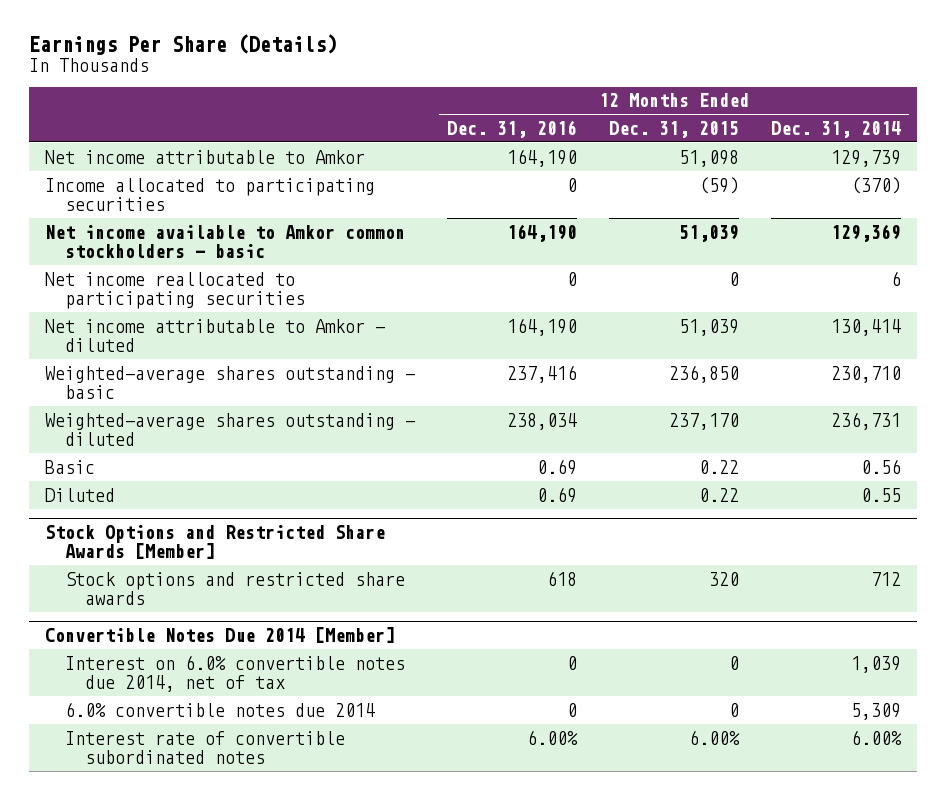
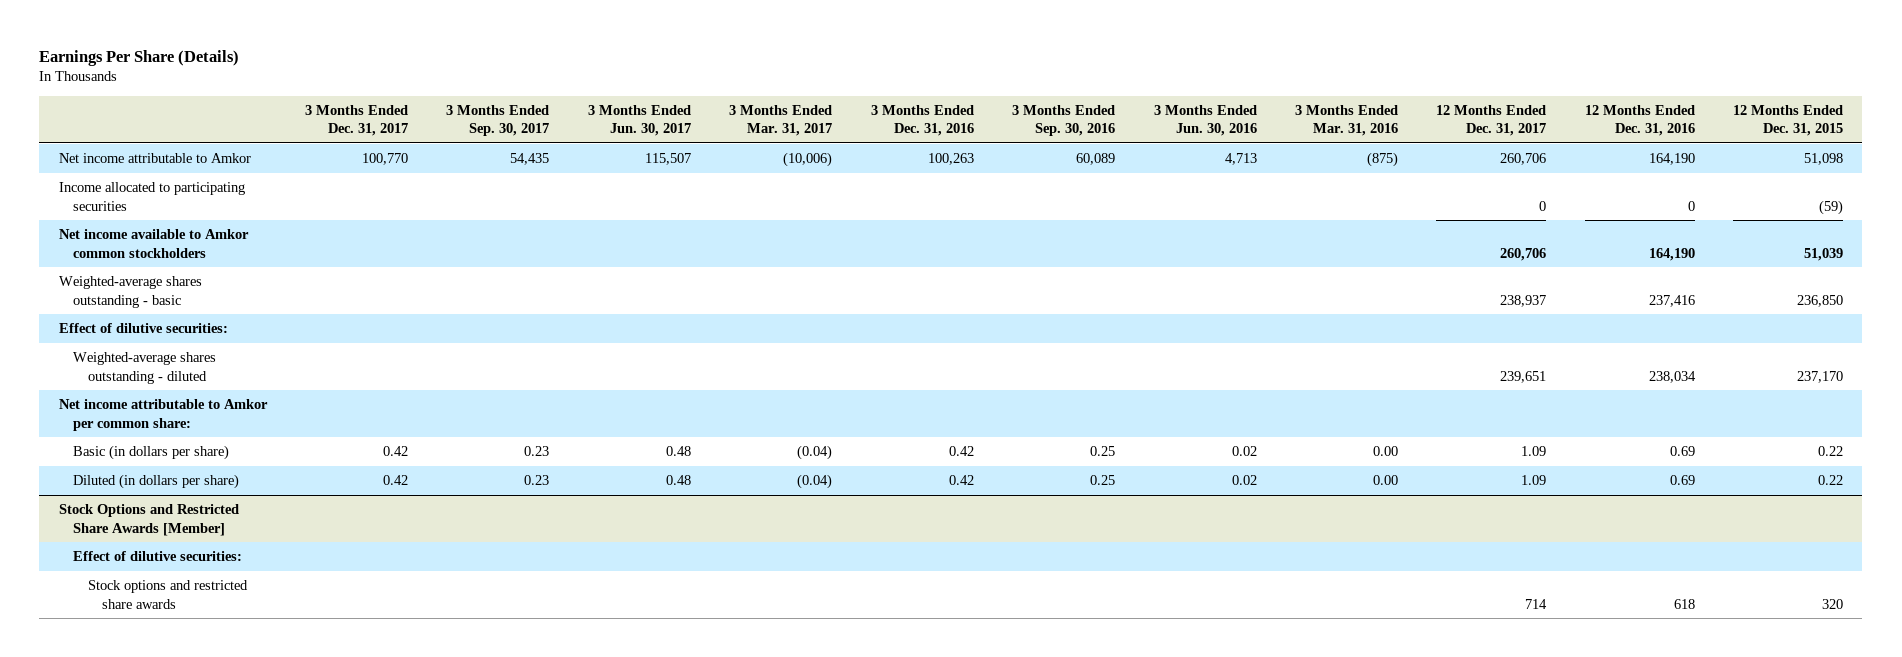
- | 12 Months Ended Dec. 31, 2016 | 12 Months Ended Dec. 31, 2015 | 12 Months Ended Dec. 31, 2014
+ | 3 Months Ended Dec. 31, 2017 | 3 Months Ended Sep. 30, 2017 | 3 Months Ended Jun. 30, 2017 | 3 Months Ended Mar. 31, 2017 | 3 Months Ended Dec. 31, 2016 | 3 Months Ended Sep. 30, 2016 | 3 Months Ended Jun. 30, 2016 | 3 Months Ended Mar. 31, 2016 | 12 Months Ended Dec. 31, 2017 | 12 Months Ended Dec. 31, 2016 | 12 Months Ended Dec. 31, 2015
- Net income available to Amkor common stockholders - basic | 164,190 | 51,039 | 129,369
- Net income reallocated to participating securities | 0 | 0 | 6
- Net income attributable to Amkor - diluted | 164,190 | 51,039 | 130,414
+ Net income available to Amkor common stockholders | | | | | | | | | 260,706 | 164,190 | 51,039
+ Effect of dilutive securities:
- Basic | 0.69 | 0.22 | 0.56
- Diluted | 0.69 | 0.22 | 0.55
+ Net income attributable to Amkor per common share:
+ Basic (in dollars per share) | 0.42 | 0.23 | 0.48 | (0.04) | 0.42 | 0.25 | 0.02 | 0.00 | 1.09 | 0.69 | 0.22
+ Diluted (in dollars per share) | 0.42 | 0.23 | 0.48 | (0.04) | 0.42 | 0.25 | 0.02 | 0.00 | 1.09 | 0.69 | 0.22
@ Stock Options and Restricted Share Awards [Member]
+ Effect of dilutive securities:
- Convertible Notes Due 2014 [Member]
- Interest on 6.0% convertible notes due 2014, net of tax | 0 | 0 | 1,039
- 6.0% convertible notes due 2014 | 0 | 0 | 5,309
- Interest rate of convertible subordinated notes | 6.00% | 6.00% | 6.00%

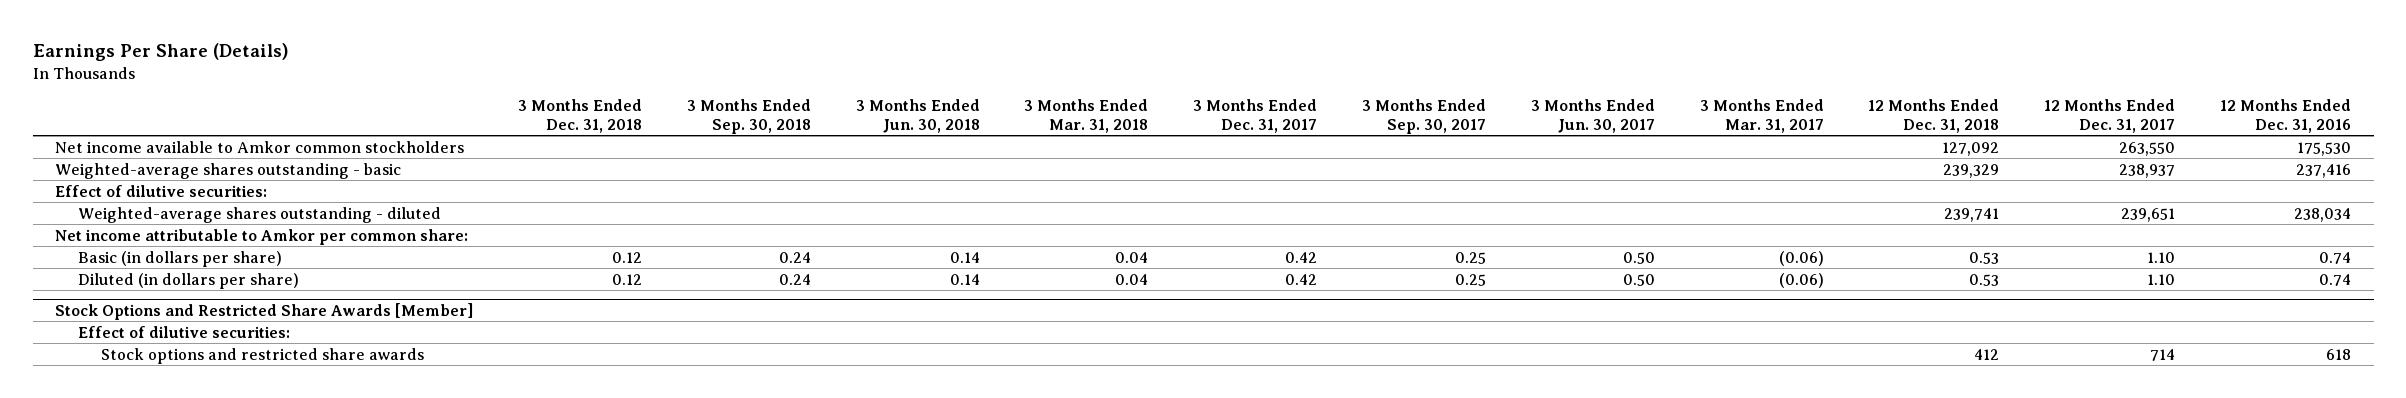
- | 3 Months Ended Dec. 31, 2017 | 3 Months Ended Sep. 30, 2017 | 3 Months Ended Jun. 30, 2017 | 3 Months Ended Mar. 31, 2017 | 3 Months Ended Dec. 31, 2016 | 3 Months Ended Sep. 30, 2016 | 3 Months Ended Jun. 30, 2016 | 3 Months Ended Mar. 31, 2016 | 12 Months Ended Dec. 31, 2017 | 12 Months Ended Dec. 31, 2016 | 12 Months Ended Dec. 31, 2015
+ | 3 Months Ended Dec. 31, 2018 | 3 Months Ended Sep. 30, 2018 | 3 Months Ended Jun. 30, 2018 | 3 Months Ended Mar. 31, 2018 | 3 Months Ended Dec. 31, 2017 | 3 Months Ended Sep. 30, 2017 | 3 Months Ended Jun. 30, 2017 | 3 Months Ended Mar. 31, 2017 | 12 Months Ended Dec. 31, 2018 | 12 Months Ended Dec. 31, 2017 | 12 Months Ended Dec. 31, 2016
- Net income attributable to Amkor | 100,770 | 54,435 | 115,507 | (10,006) | 100,263 | 60,089 | 4,713 | (875) | 260,706 | 164,190 | 51,098
- Income allocated to participating securities | | | | | | | | | 0 | 0 | (59)
- Net income available to Amkor common stockholders | | | | | | | | | 260,706 | 164,190 | 51,039
+ Net income available to Amkor common stockholders | | | | | | | | | 127,092 | 263,550 | 175,530
- Basic (in dollars per share) | 0.42 | 0.23 | 0.48 | (0.04) | 0.42 | 0.25 | 0.02 | 0.00 | 1.09 | 0.69 | 0.22
- Diluted (in dollars per share) | 0.42 | 0.23 | 0.48 | (0.04) | 0.42 | 0.25 | 0.02 | 0.00 | 1.09 | 0.69 | 0.22
+ Basic (in dollars per share) | 0.12 | 0.24 | 0.14 | 0.04 | 0.42 | 0.25 | 0.50 | (0.06) | 0.53 | 1.10 | 0.74
+ Diluted (in dollars per share) | 0.12 | 0.24 | 0.14 | 0.04 | 0.42 | 0.25 | 0.50 | (0.06) | 0.53 | 1.10 | 0.74

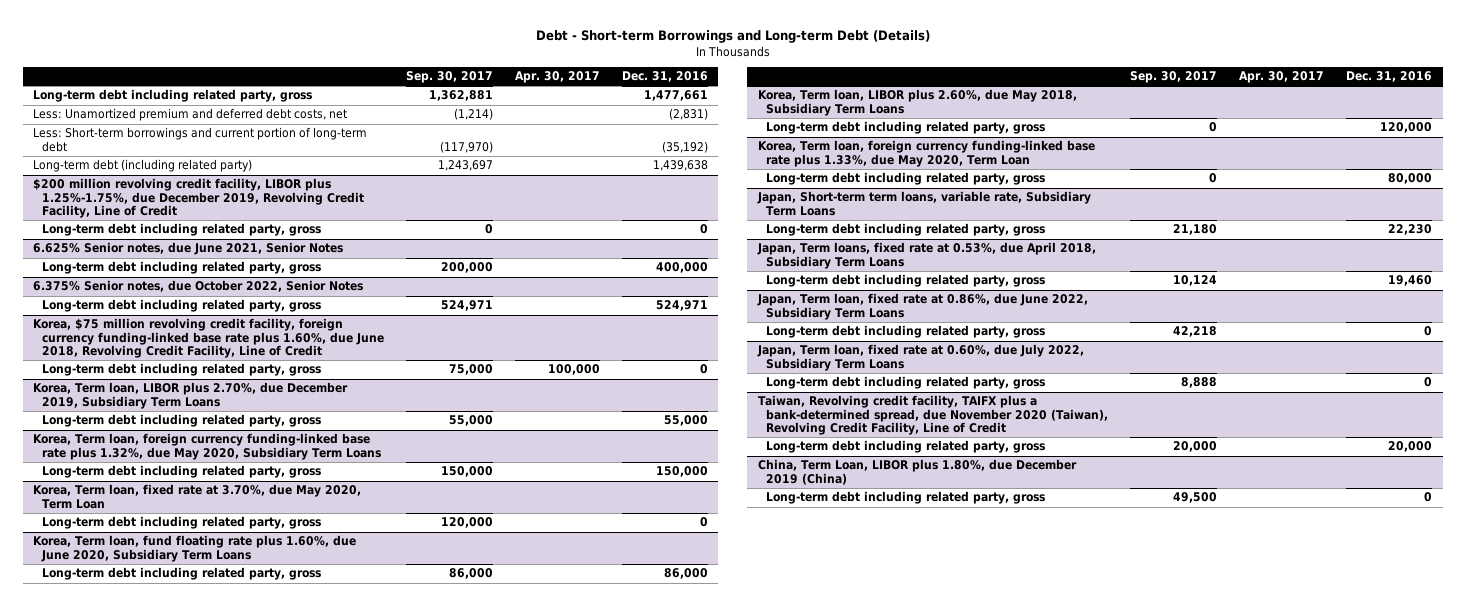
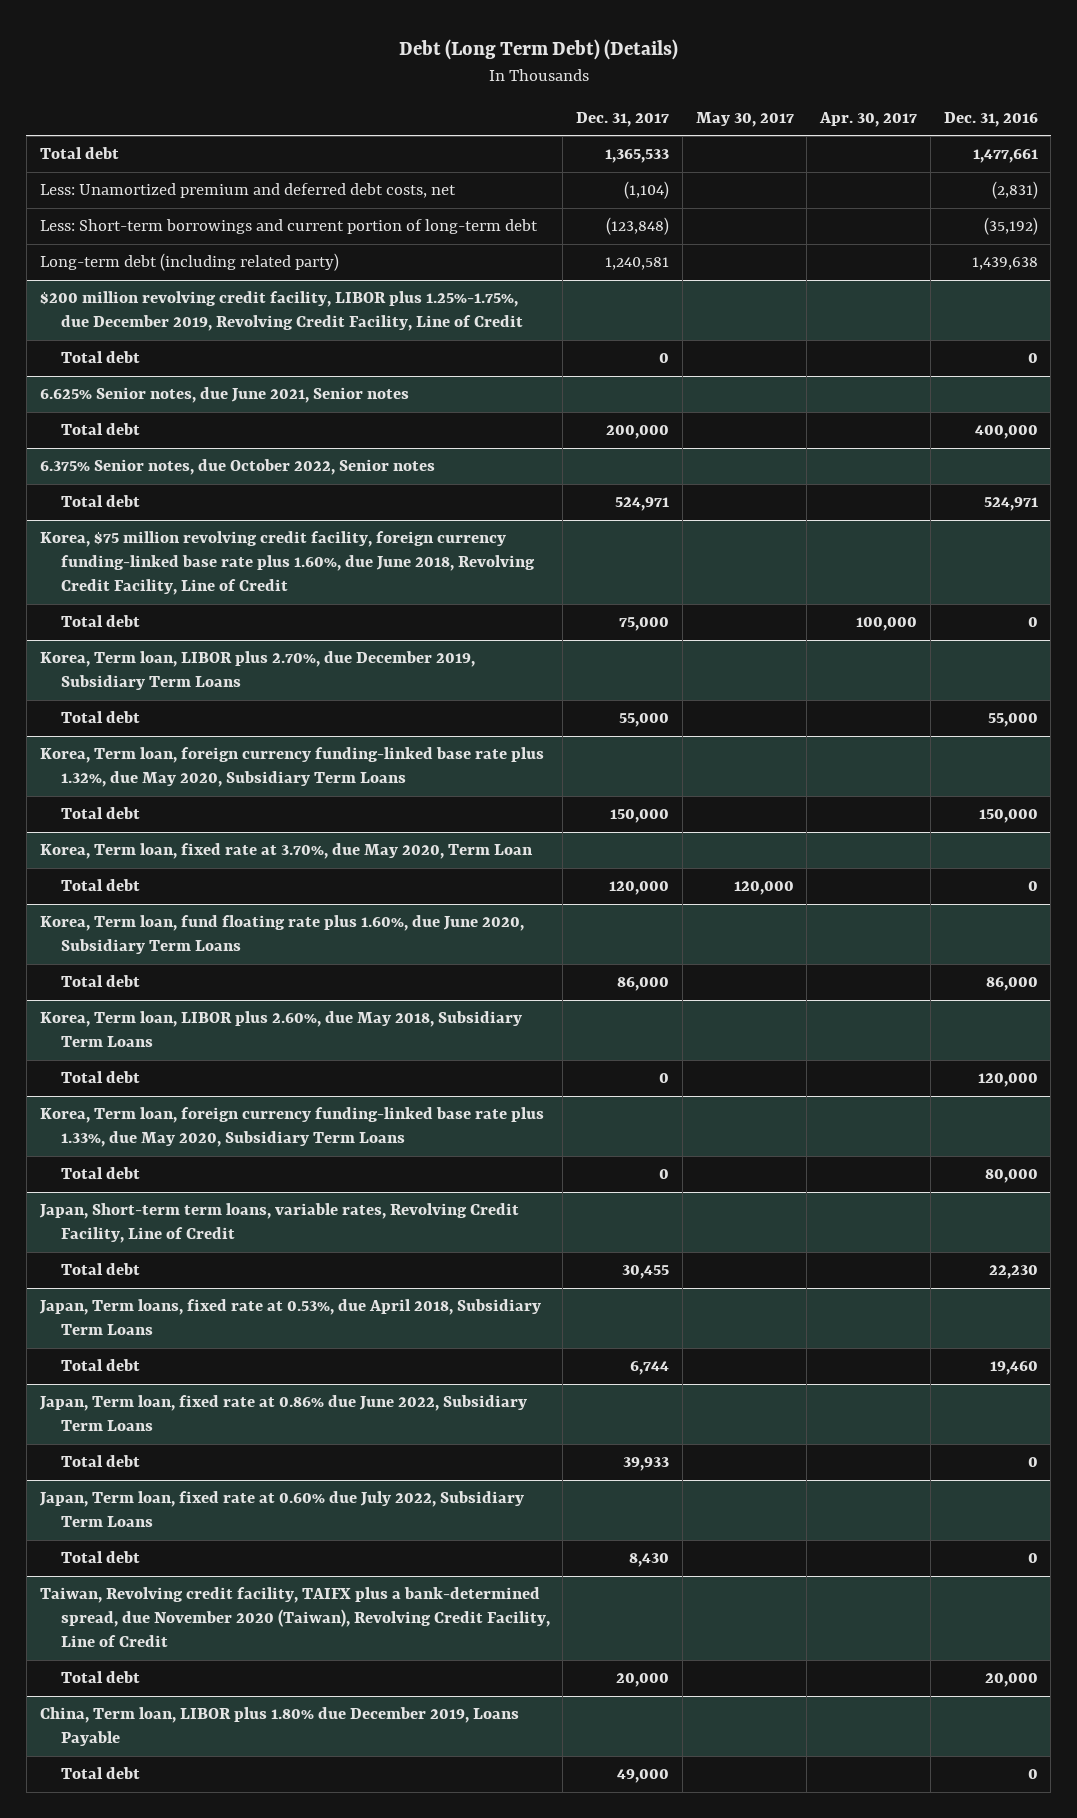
- Debt - Short-term Borrowings and Long-term Debt (Details)
+ Debt (Long Term Debt) (Details)
- | Sep. 30, 2017 | Apr. 30, 2017 | Dec. 31, 2016
+ | Dec. 31, 2017 | May 30, 2017 | Apr. 30, 2017 | Dec. 31, 2016
- Long-term debt including related party, gross | 1,362,881 | | 1,477,661
+ Total debt | 1,365,533 | | | 1,477,661
@ $200 million revolving credit facility, LIBOR plus 1.25%-1.75%, due December 2019, Revolving Credit Facility, Line of Credit
- Long-term debt including related party, gross | 0 | | 0
- 6.625% Senior notes, due June 2021, Senior Notes
- Long-term debt including related party, gross | 200,000 | | 400,000
- 6.375% Senior notes, due October 2022, Senior Notes
- Long-term debt including related party, gross | 524,971 | | 524,971
@ $200 million revolving credit facility, LIBOR plus 1.25%-1.75%, due December 2019, Revolving Credit Facility, Line of Credit
+ Total debt | 0 | | | 0
+ 6.625% Senior notes, due June 2021, Senior notes
+ Total debt | 200,000 | | | 400,000
+ 6.375% Senior notes, due October 2022, Senior notes
+ Total debt | 524,971 | | | 524,971
@ Korea, $75 million revolving credit facility, foreign currency funding-linked base rate plus 1.60%, due June 2018, Revolving Credit Facility, Line of Credit
- Long-term debt including related party, gross | 75,000 | 100,000 | 0
+ Total debt | 75,000 | | 100,000 | 0
@ Korea, Term loan, LIBOR plus 2.70%, due December 2019, Subsidiary Term Loans
- Long-term debt including related party, gross | 55,000 | | 55,000
+ Total debt | 55,000 | | | 55,000
@ Korea, Term loan, foreign currency funding-linked base rate plus 1.32%, due May 2020, Subsidiary Term Loans
- Long-term debt including related party, gross | 150,000 | | 150,000
+ Total debt | 150,000 | | | 150,000
@ Korea, Term loan, fixed rate at 3.70%, due May 2020, Term Loan
- Long-term debt including related party, gross | 120,000 | | 0
+ Total debt | 120,000 | 120,000 | | 0
@ Korea, Term loan, fund floating rate plus 1.60%, due June 2020, Subsidiary Term Loans
- Long-term debt including related party, gross | 86,000 | | 86,000
+ Total debt | 86,000 | | | 86,000
@ Korea, Term loan, LIBOR plus 2.60%, due May 2018, Subsidiary Term Loans
- Long-term debt including related party, gross | 0 | | 120,000
- Korea, Term loan, foreign currency funding-linked base rate plus 1.33%, due May 2020, Term Loan
- Long-term debt including related party, gross | 0 | | 80,000
- Japan, Short-term term loans, variable rate, Subsidiary Term Loans
- Long-term debt including related party, gross | 21,180 | | 22,230
@ Korea, Term loan, LIBOR plus 2.60%, due May 2018, Subsidiary Term Loans
+ Total debt | 0 | | | 120,000
+ Korea, Term loan, foreign currency funding-linked base rate plus 1.33%, due May 2020, Subsidiary Term Loans
+ Total debt | 0 | | | 80,000
+ Japan, Short-term term loans, variable rates, Revolving Credit Facility, Line of Credit
+ Total debt | 30,455 | | | 22,230
@ Japan, Term loans, fixed rate at 0.53%, due April 2018, Subsidiary Term Loans
- Long-term debt including related party, gross | 10,124 | | 19,460
- Japan, Term loan, fixed rate at 0.86%, due June 2022, Subsidiary Term Loans
- Long-term debt including related party, gross | 42,218 | | 0
- Japan, Term loan, fixed rate at 0.60%, due July 2022, Subsidiary Term Loans
- Long-term debt including related party, gross | 8,888 | | 0
@ Japan, Term loans, fixed rate at 0.53%, due April 2018, Subsidiary Term Loans
+ Total debt | 6,744 | | | 19,460
+ Japan, Term loan, fixed rate at 0.86% due June 2022, Subsidiary Term Loans
+ Total debt | 39,933 | | | 0
+ Japan, Term loan, fixed rate at 0.60% due July 2022, Subsidiary Term Loans
+ Total debt | 8,430 | | | 0
@ Taiwan, Revolving credit facility, TAIFX plus a bank-determined spread, due November 2020 (Taiwan), Revolving Credit Facility, Line of Credit
- Long-term debt including related party, gross | 20,000 | | 20,000
- China, Term Loan, LIBOR plus 1.80%, due December 2019 (China)
- Long-term debt including related party, gross | 49,500 | | 0
@ Taiwan, Revolving credit facility, TAIFX plus a bank-determined spread, due November 2020 (Taiwan), Revolving Credit Facility, Line of Credit
+ Total debt | 20,000 | | | 20,000
+ China, Term loan, LIBOR plus 1.80% due December 2019, Loans Payable
+ Total debt | 49,000 | | | 0

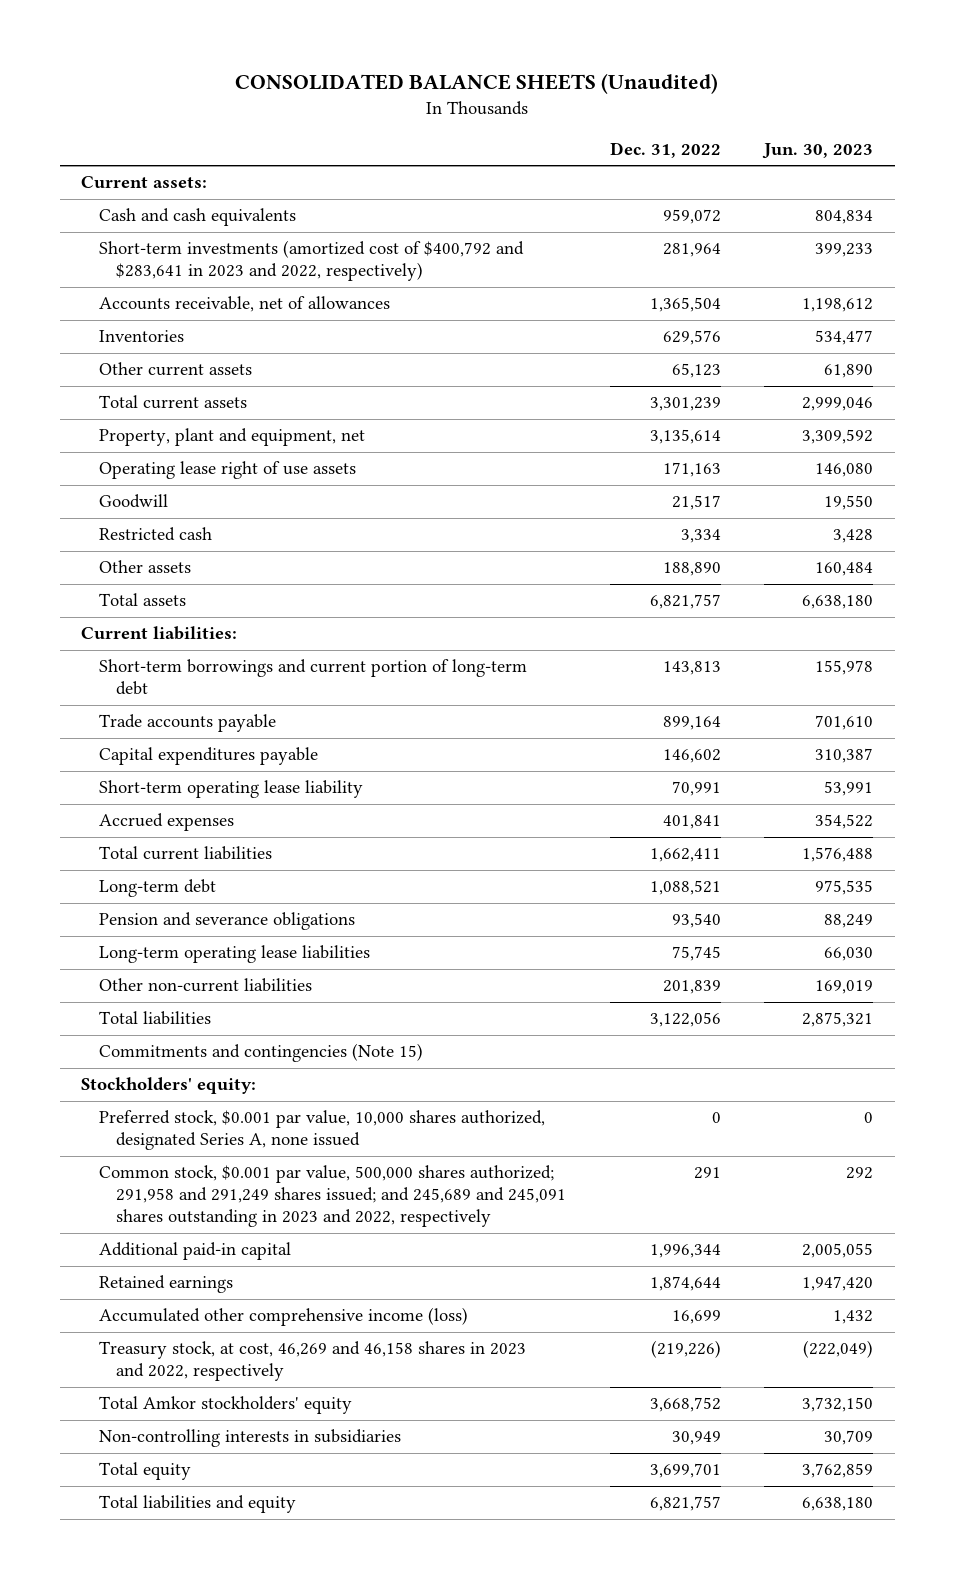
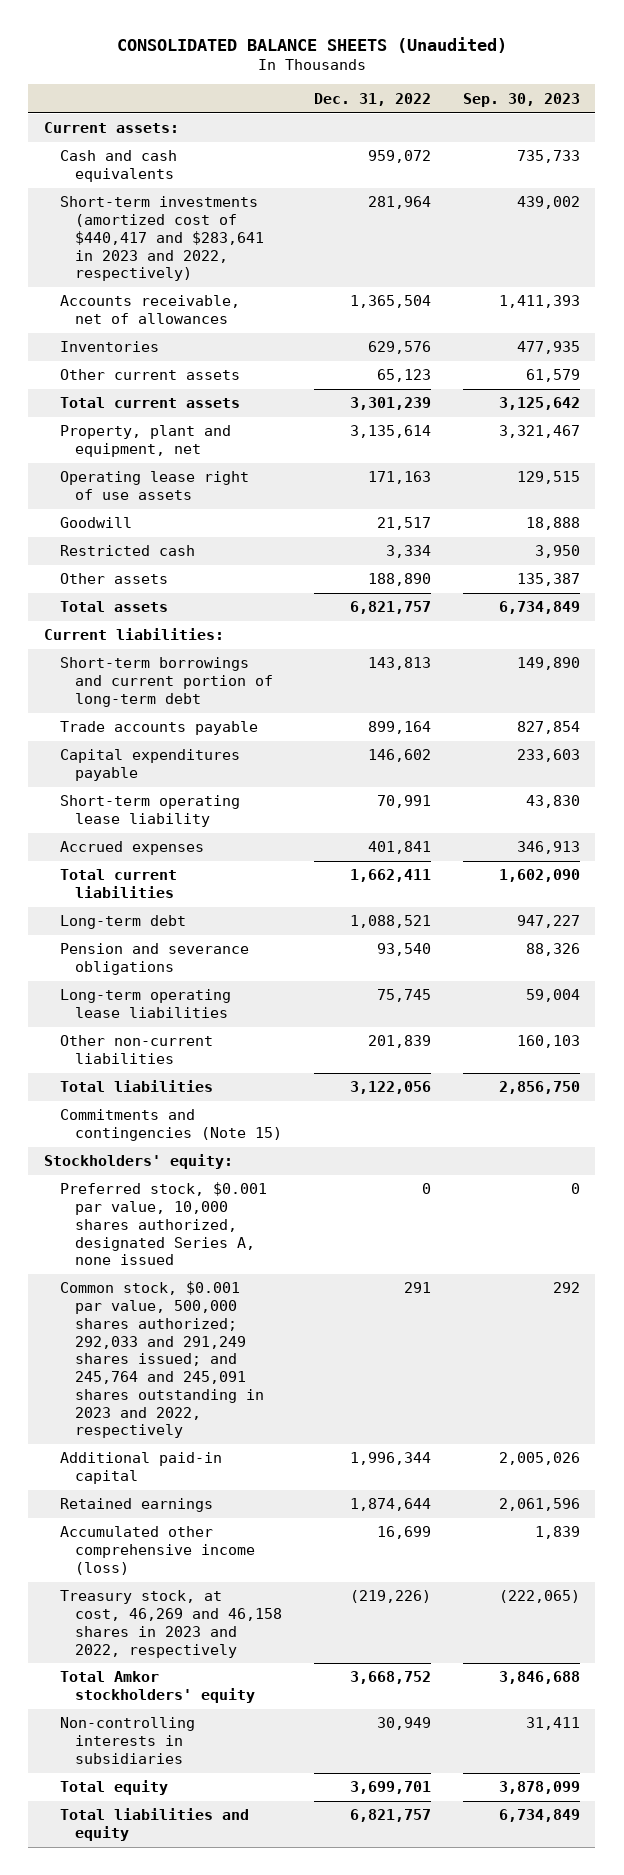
- | Dec. 31, 2022 | Jun. 30, 2023
+ | Dec. 31, 2022 | Sep. 30, 2023
- Short-term investments (amortized cost of $400,792 and $283,641 in 2023 and 2022, respectively) | 281,964 | 399,233
+ Short-term investments (amortized cost of $440,417 and $283,641 in 2023 and 2022, respectively) | 281,964 | 439,002
- Common stock, $0.001 par value, 500,000 shares authorized; 291,958 and 291,249 shares issued; and 245,689 and 245,091 shares outstanding in 2023 and 2022, respectively | 291 | 292
+ Common stock, $0.001 par value, 500,000 shares authorized; 292,033 and 291,249 shares issued; and 245,764 and 245,091 shares outstanding in 2023 and 2022, respectively | 291 | 292

